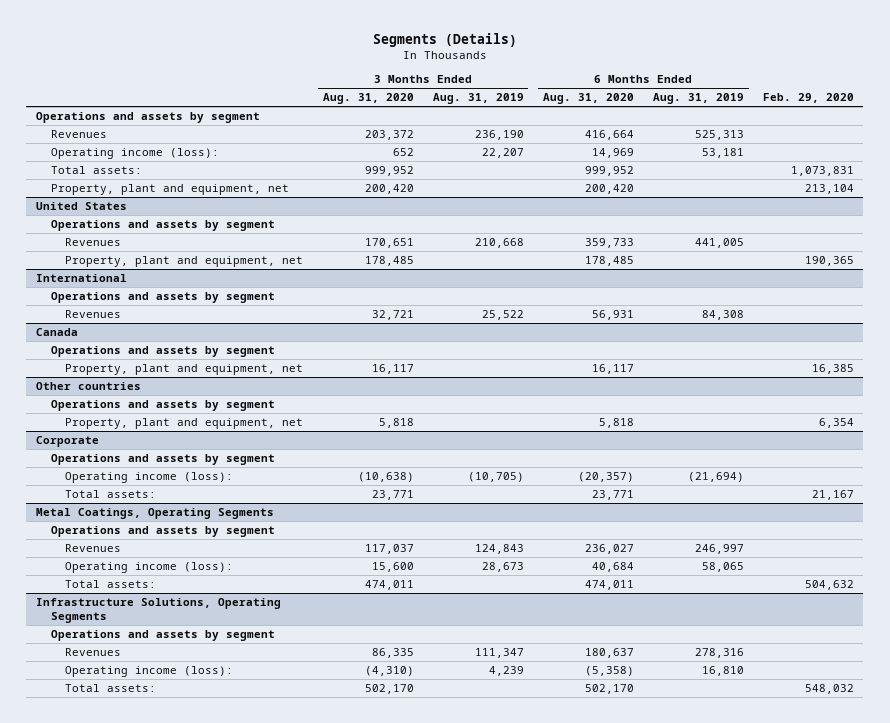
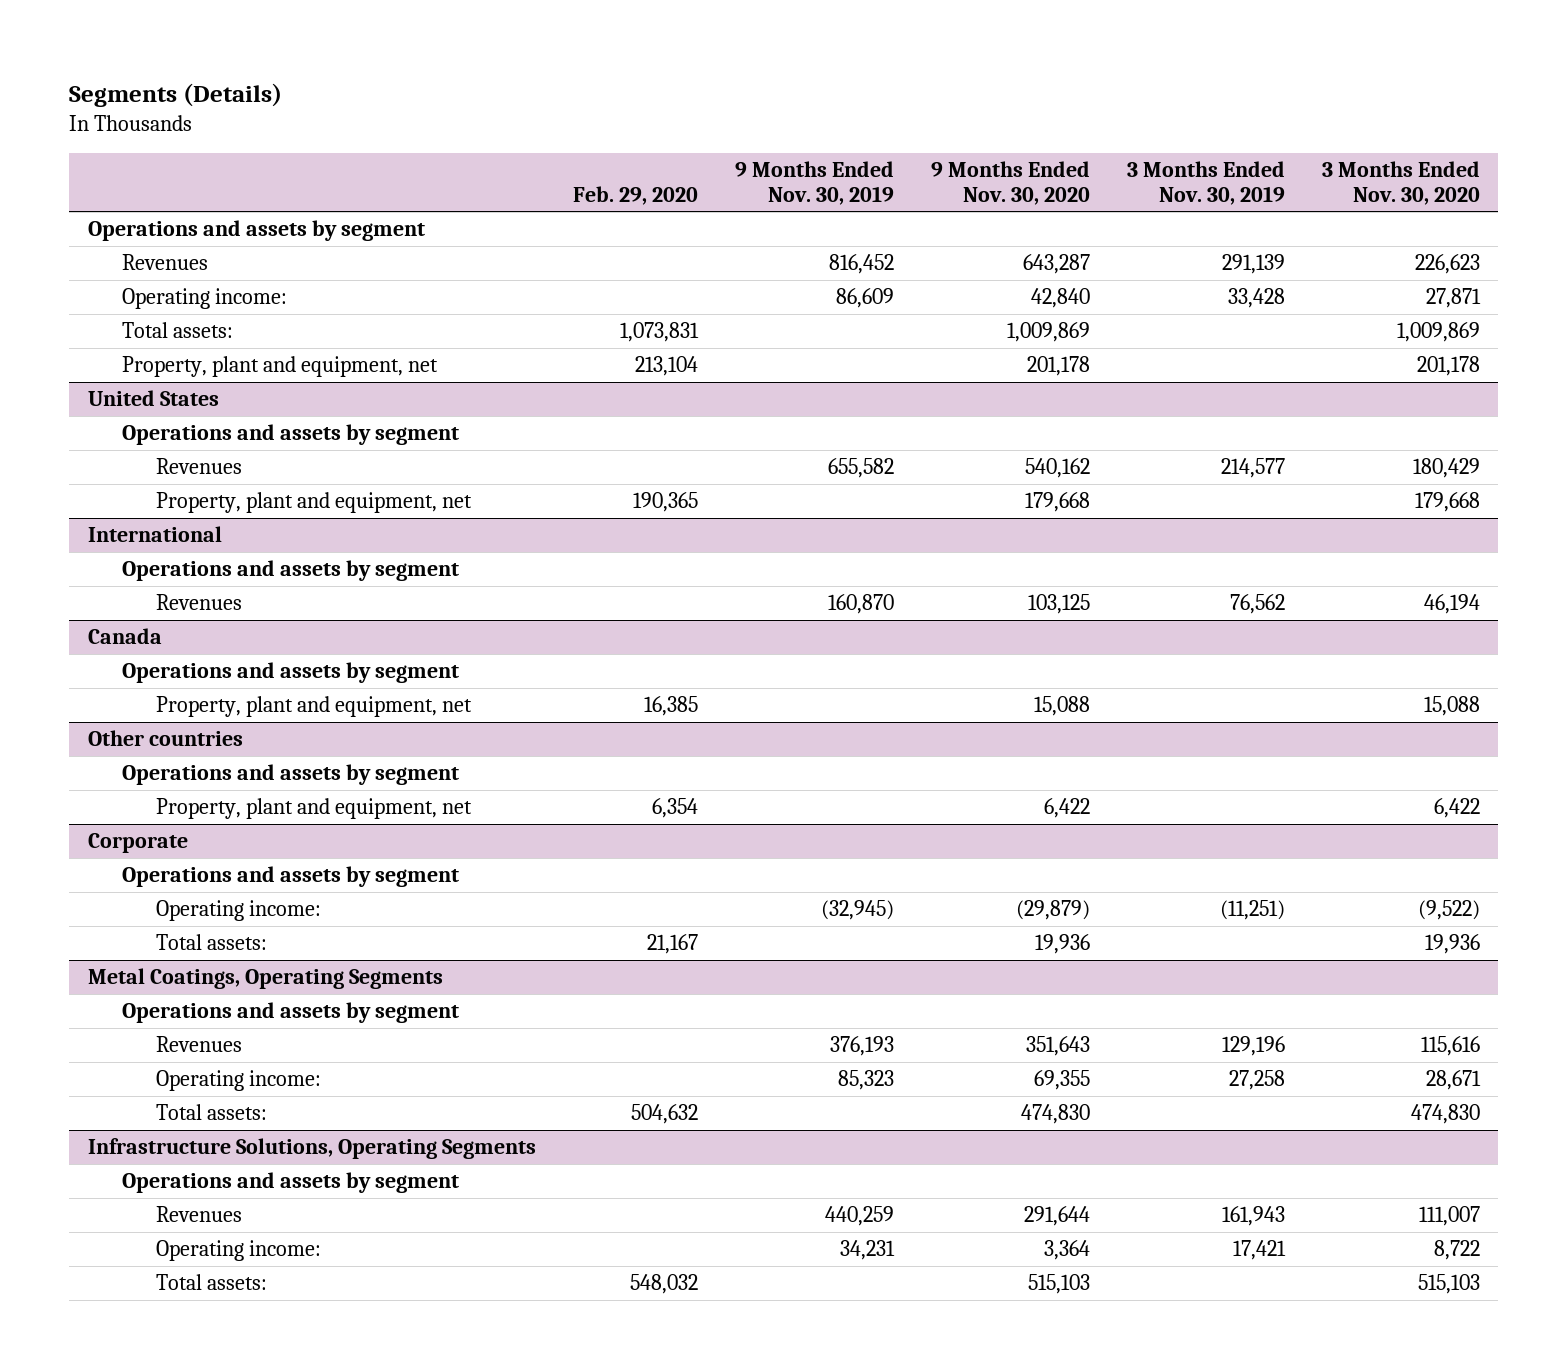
- | 3 Months Ended Aug. 31, 2020 | 3 Months Ended Aug. 31, 2019 | 6 Months Ended Aug. 31, 2020 | 6 Months Ended Aug. 31, 2019 | Feb. 29, 2020
+ | Feb. 29, 2020 | 9 Months Ended Nov. 30, 2019 | 9 Months Ended Nov. 30, 2020 | 3 Months Ended Nov. 30, 2019 | 3 Months Ended Nov. 30, 2020
- Operating income (loss): | 652 | 22,207 | 14,969 | 53,181 |
+ Operating income: | | 86,609 | 42,840 | 33,428 | 27,871
@ Corporate
- Operating income (loss): | (10,638) | (10,705) | (20,357) | (21,694) |
+ Operating income: | | (32,945) | (29,879) | (11,251) | (9,522)
@ Metal Coatings, Operating Segments
- Operating income (loss): | 15,600 | 28,673 | 40,684 | 58,065 |
+ Operating income: | | 85,323 | 69,355 | 27,258 | 28,671
@ Infrastructure Solutions, Operating Segments
- Operating income (loss): | (4,310) | 4,239 | (5,358) | 16,810 |
+ Operating income: | | 34,231 | 3,364 | 17,421 | 8,722

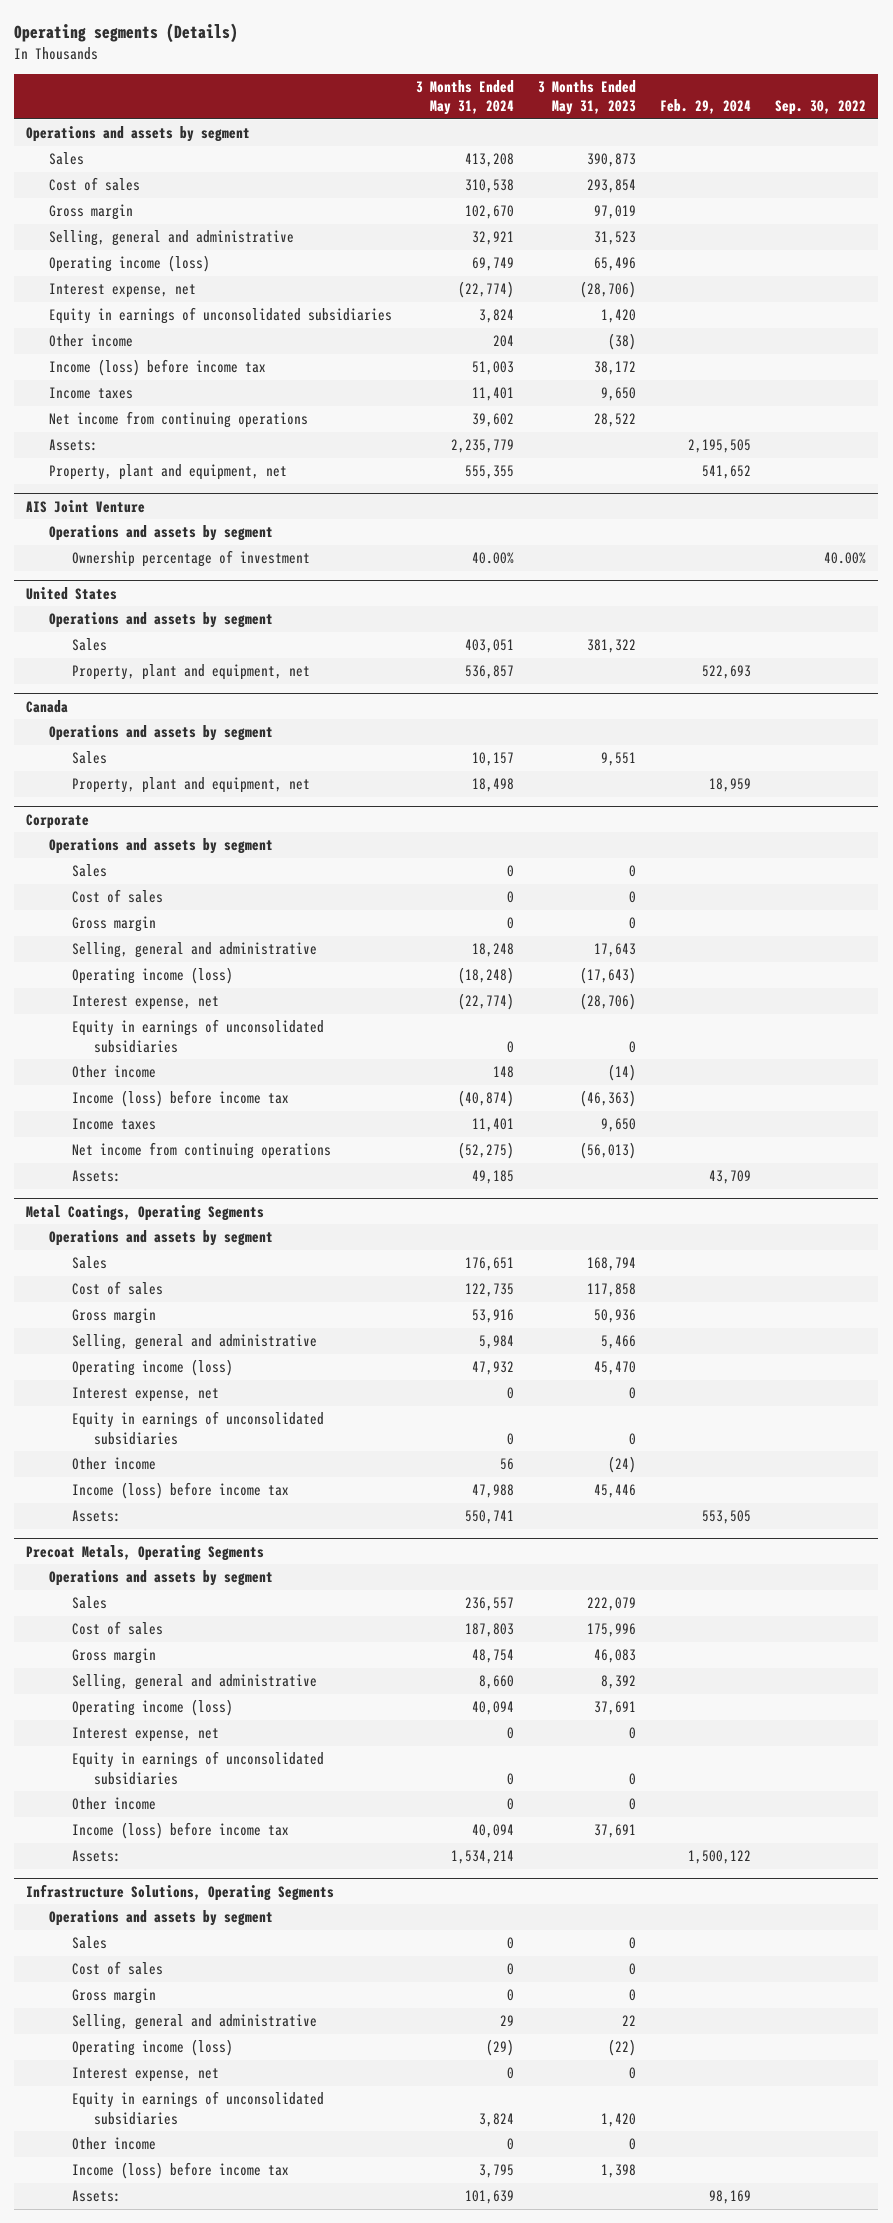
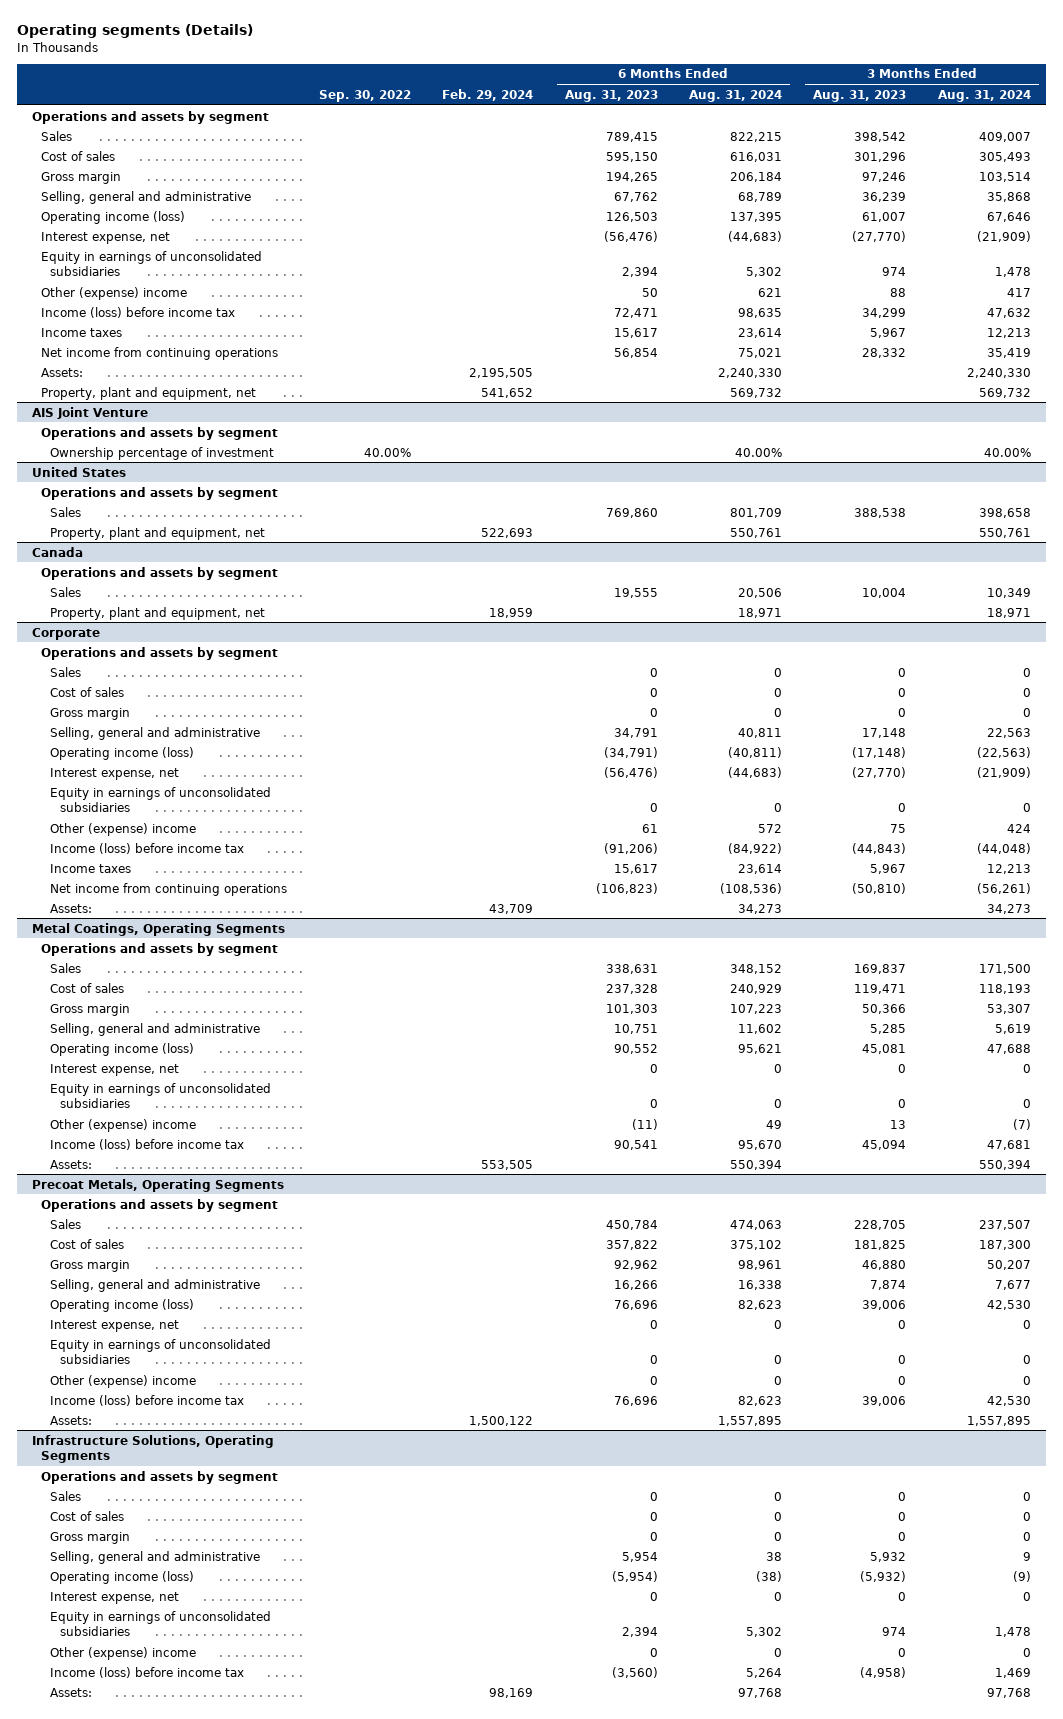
- | 3 Months Ended May 31, 2024 | 3 Months Ended May 31, 2023 | Feb. 29, 2024 | Sep. 30, 2022
+ | Sep. 30, 2022 | Feb. 29, 2024 | 6 Months Ended Aug. 31, 2023 | 6 Months Ended Aug. 31, 2024 | 3 Months Ended Aug. 31, 2023 | 3 Months Ended Aug. 31, 2024
- Other income | 204 | (38) | |
+ Other (expense) income | | | 50 | 621 | 88 | 417
@ Corporate
- Other income | 148 | (14) | |
+ Other (expense) income | | | 61 | 572 | 75 | 424
@ Metal Coatings, Operating Segments
- Other income | 56 | (24) | |
+ Other (expense) income | | | (11) | 49 | 13 | (7)
@ Precoat Metals, Operating Segments
- Other income | 0 | 0 | |
+ Other (expense) income | | | 0 | 0 | 0 | 0
@ Infrastructure Solutions, Operating Segments
- Other income | 0 | 0 | |
+ Other (expense) income | | | 0 | 0 | 0 | 0

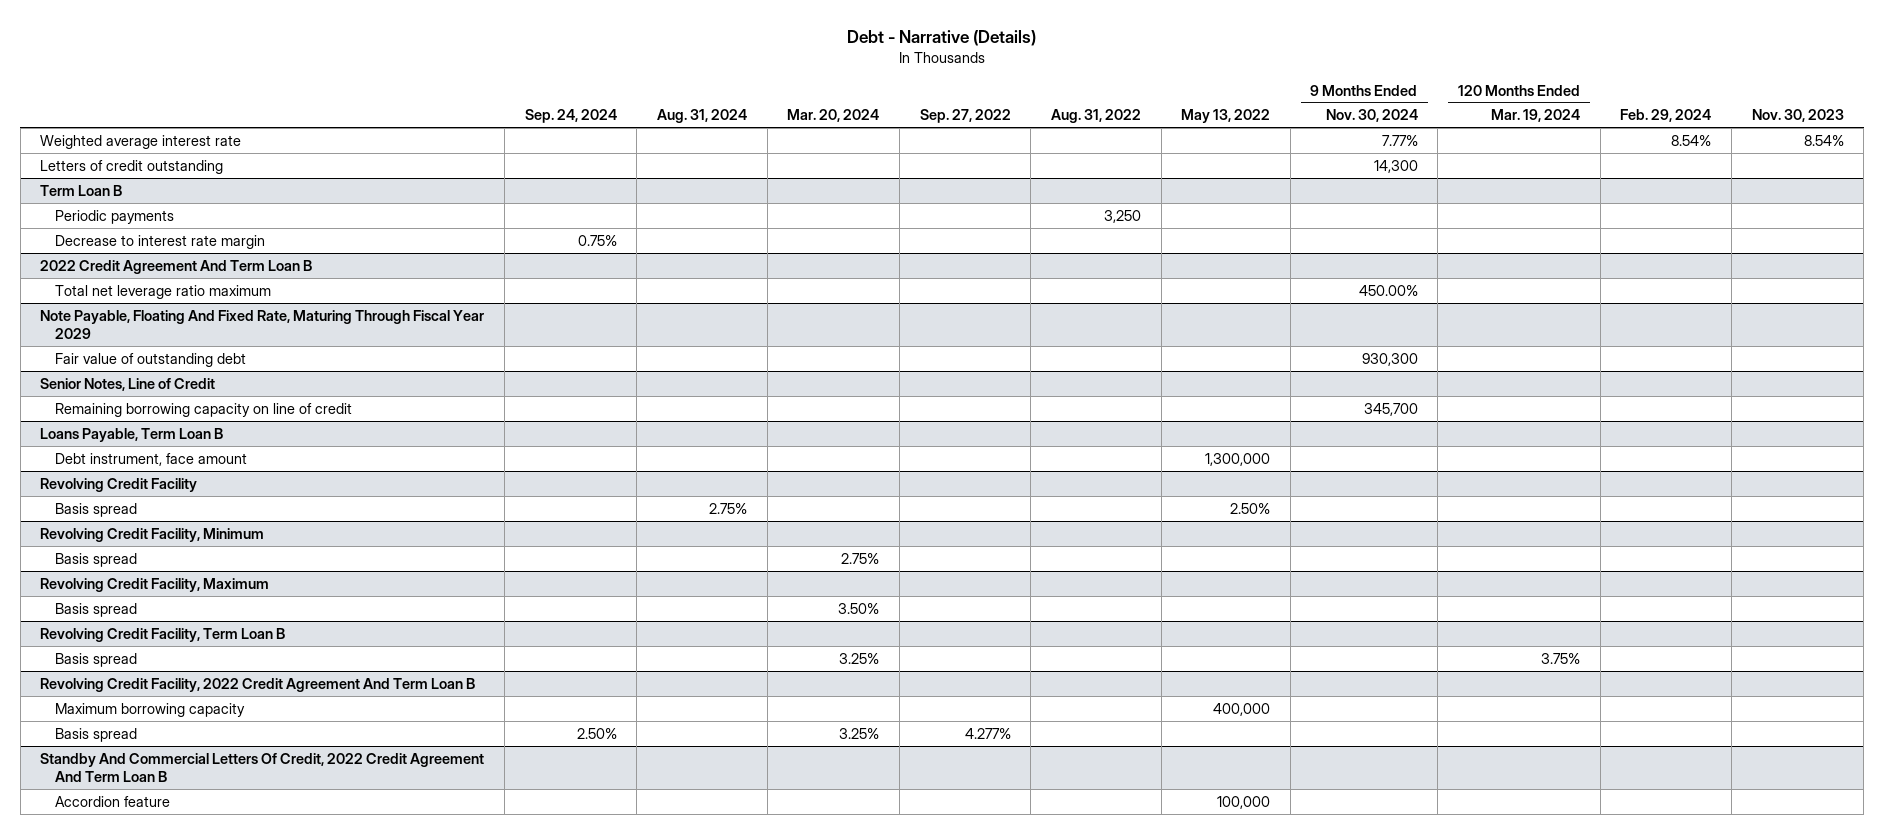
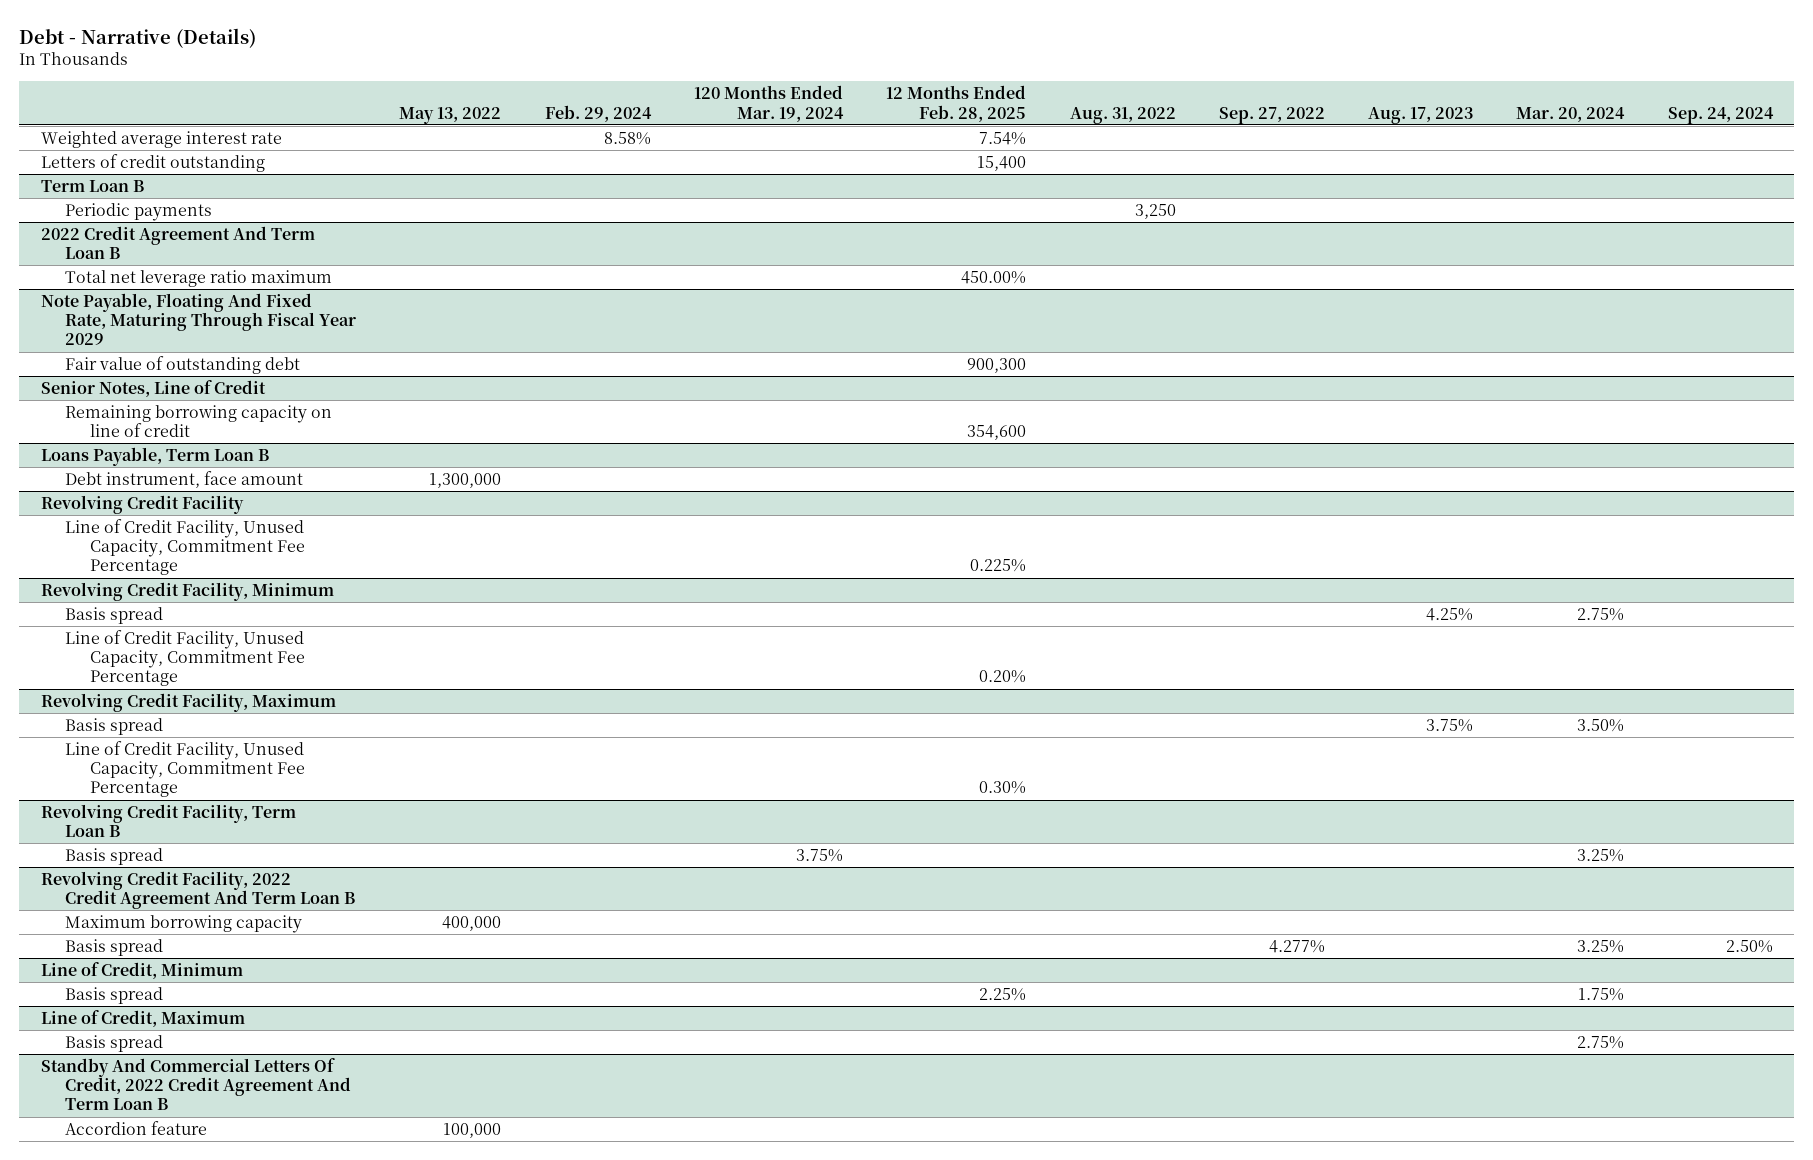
- | Sep. 24, 2024 | Aug. 31, 2024 | Mar. 20, 2024 | Sep. 27, 2022 | Aug. 31, 2022 | May 13, 2022 | 9 Months Ended Nov. 30, 2024 | 120 Months Ended Mar. 19, 2024 | Feb. 29, 2024 | Nov. 30, 2023
+ | May 13, 2022 | Feb. 29, 2024 | 120 Months Ended Mar. 19, 2024 | 12 Months Ended Feb. 28, 2025 | Aug. 31, 2022 | Sep. 27, 2022 | Aug. 17, 2023 | Mar. 20, 2024 | Sep. 24, 2024
- Weighted average interest rate | | | | | | | 7.77% | | 8.54% | 8.54%
+ Weighted average interest rate | | 8.58% | | 7.54% | | | | |
@ Term Loan B
- Decrease to interest rate margin | 0.75% | | | | | | | | |
@ Revolving Credit Facility
- Basis spread | | 2.75% | | | | 2.50% | | | |
+ Line of Credit Facility, Unused Capacity, Commitment Fee Percentage | | | | 0.225% | | | | |
@ Revolving Credit Facility, Minimum
+ Line of Credit Facility, Unused Capacity, Commitment Fee Percentage | | | | 0.20% | | | | |
@ Revolving Credit Facility, Maximum
+ Line of Credit Facility, Unused Capacity, Commitment Fee Percentage | | | | 0.30% | | | | |
+ Line of Credit, Minimum
+ Basis spread | | | | 2.25% | | | | 1.75% |
+ Line of Credit, Maximum
+ Basis spread | | | | | | | | 2.75% |

